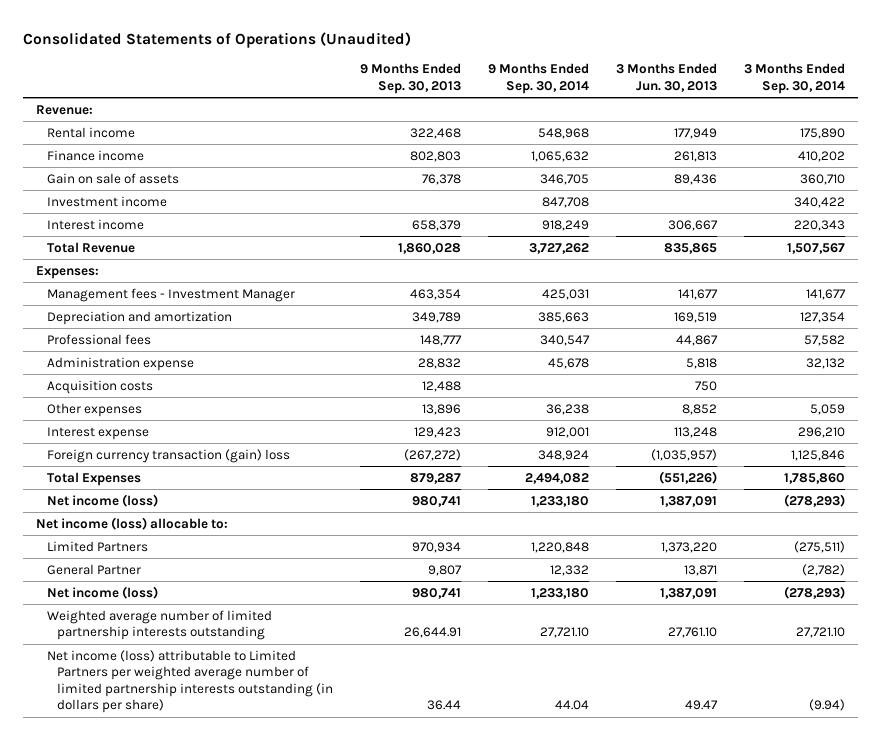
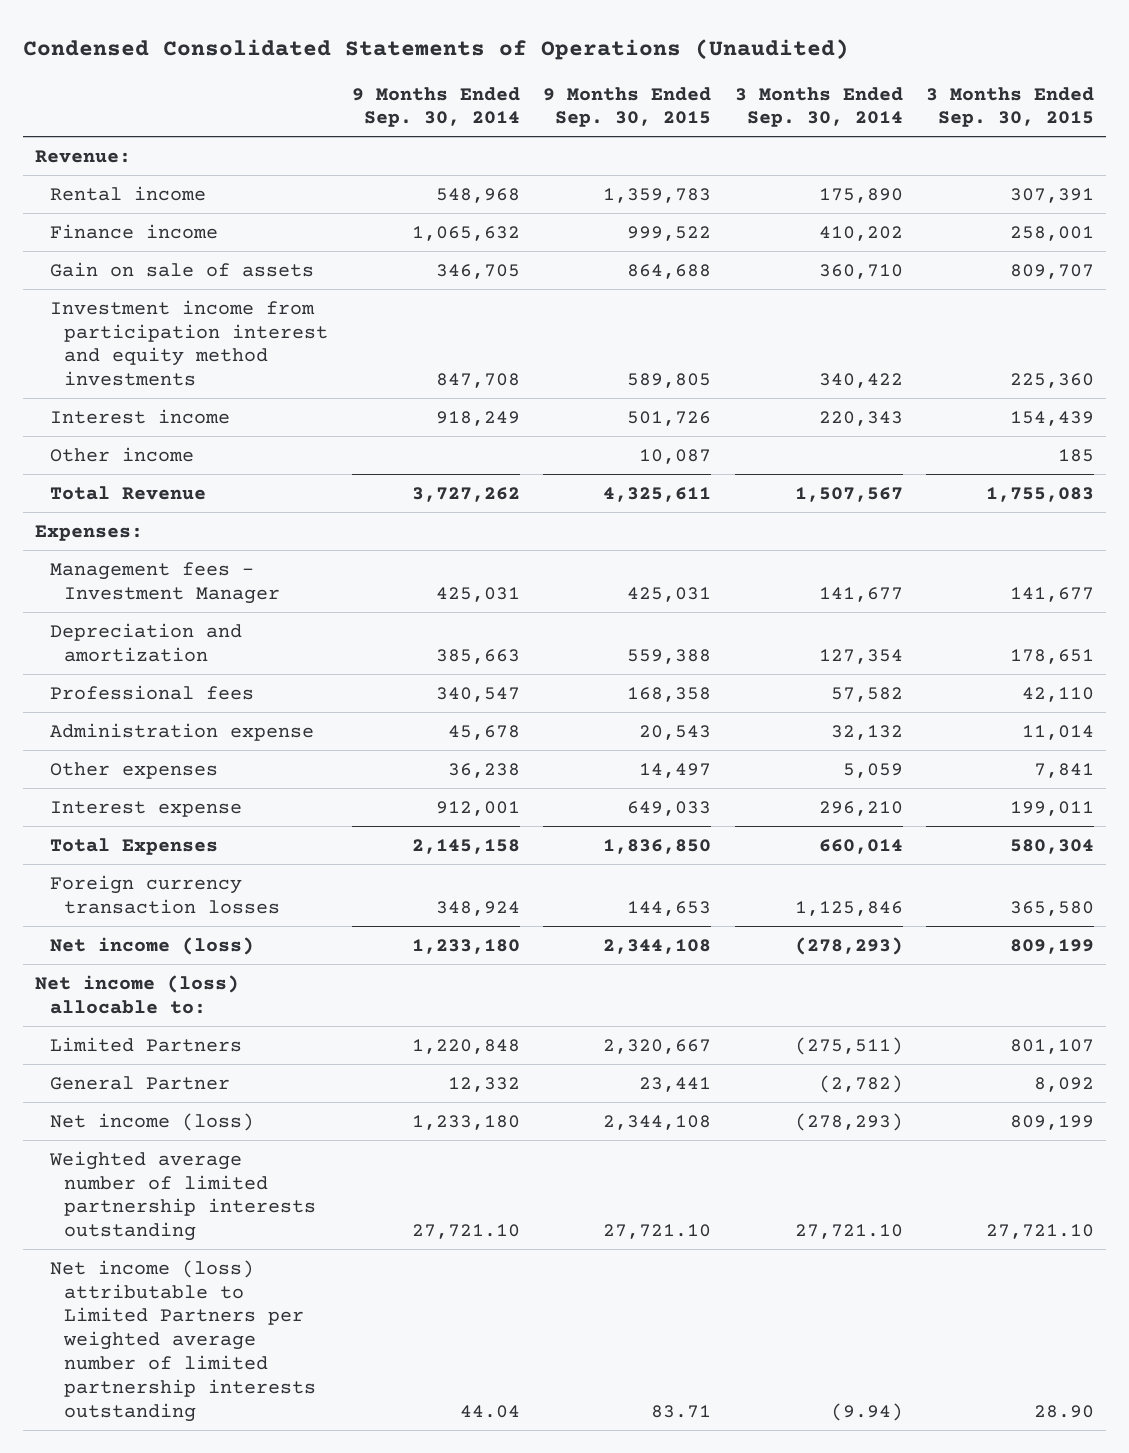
- Consolidated Statements of Operations (Unaudited)
+ Condensed Consolidated Statements of Operations (Unaudited)
- | 9 Months Ended Sep. 30, 2013 | 9 Months Ended Sep. 30, 2014 | 3 Months Ended Jun. 30, 2013 | 3 Months Ended Sep. 30, 2014
+ | 9 Months Ended Sep. 30, 2014 | 9 Months Ended Sep. 30, 2015 | 3 Months Ended Sep. 30, 2014 | 3 Months Ended Sep. 30, 2015
- Investment income | | 847,708 | | 340,422
+ Investment income from participation interest and equity method investments | 847,708 | 589,805 | 340,422 | 225,360
+ Other income | | 10,087 | | 185
- Acquisition costs | 12,488 | | 750 |
- Foreign currency transaction (gain) loss | (267,272) | 348,924 | (1,035,957) | 1,125,846
- Total Expenses | 879,287 | 2,494,082 | (551,226) | 1,785,860
+ Total Expenses | 2,145,158 | 1,836,850 | 660,014 | 580,304
+ Foreign currency transaction losses | 348,924 | 144,653 | 1,125,846 | 365,580
- Net income (loss) attributable to Limited Partners per weighted average number of limited partnership interests outstanding (in dollars per share) | 36.44 | 44.04 | 49.47 | (9.94)
+ Net income (loss) attributable to Limited Partners per weighted average number of limited partnership interests outstanding | 44.04 | 83.71 | (9.94) | 28.90

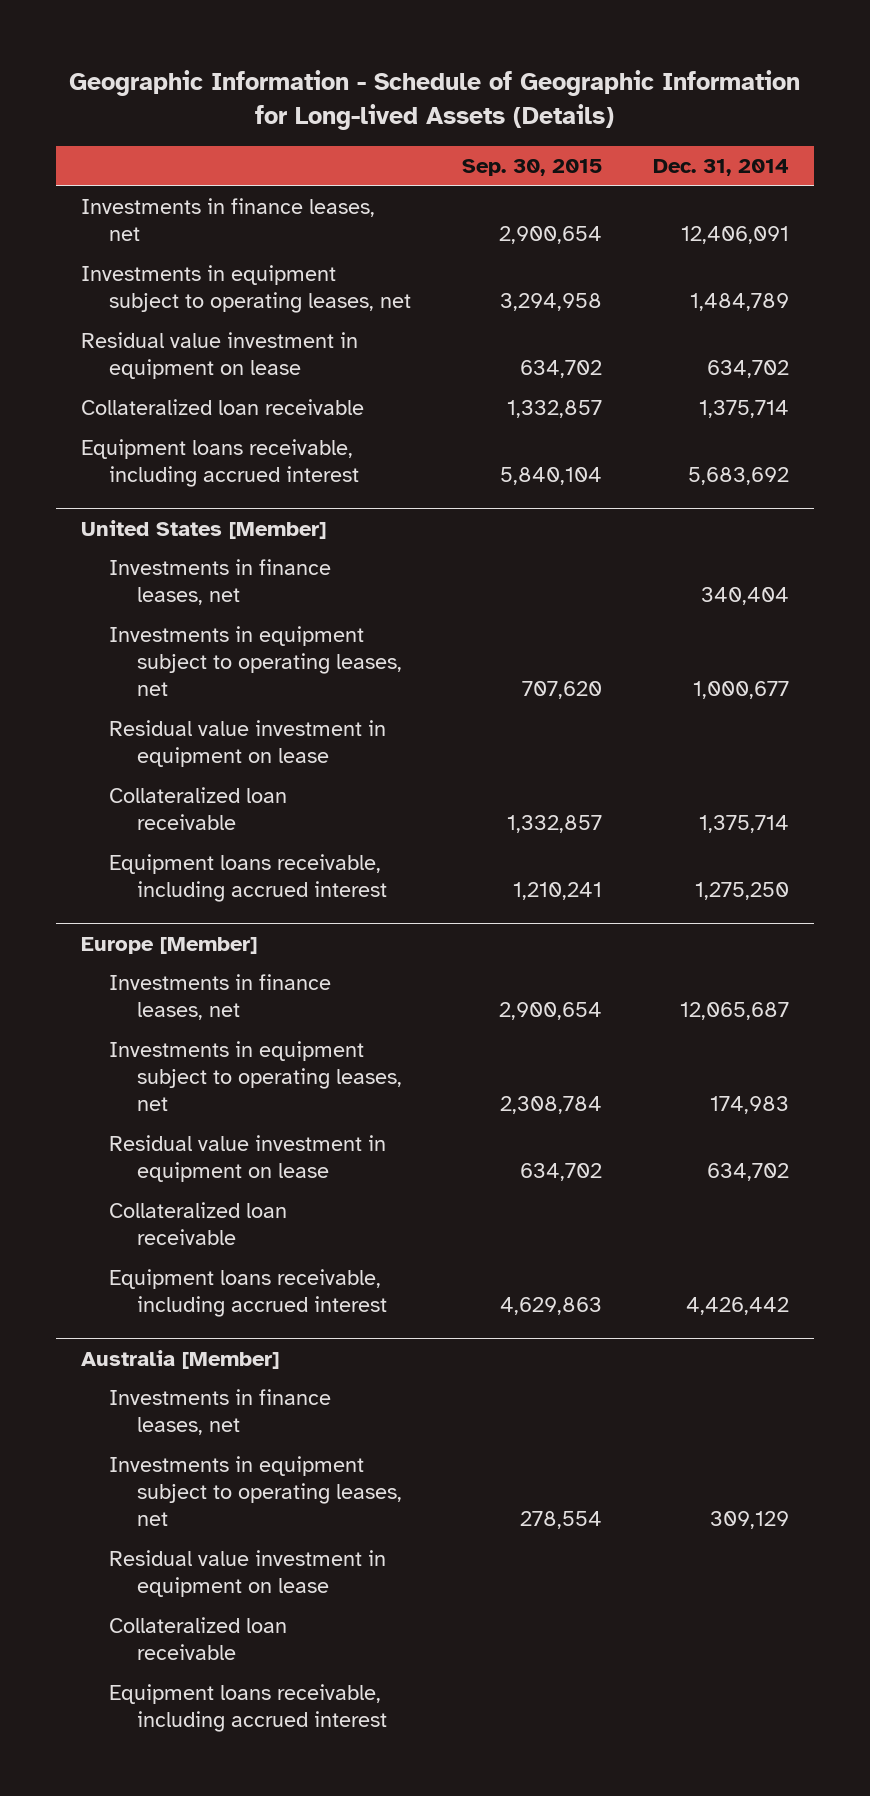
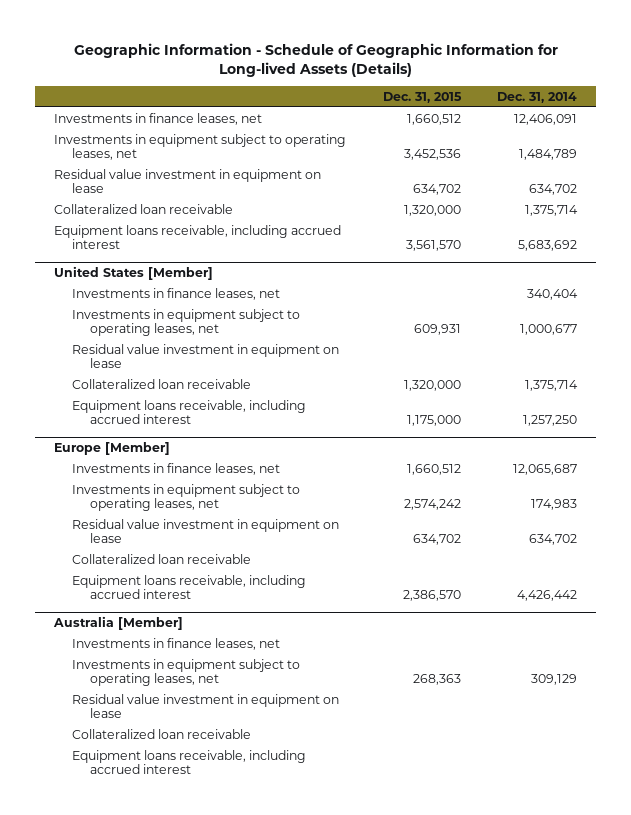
- | Sep. 30, 2015 | Dec. 31, 2014
+ | Dec. 31, 2015 | Dec. 31, 2014
@ United States [Member]
- Equipment loans receivable, including accrued interest | 1,210,241 | 1,275,250
+ Equipment loans receivable, including accrued interest | 1,175,000 | 1,257,250

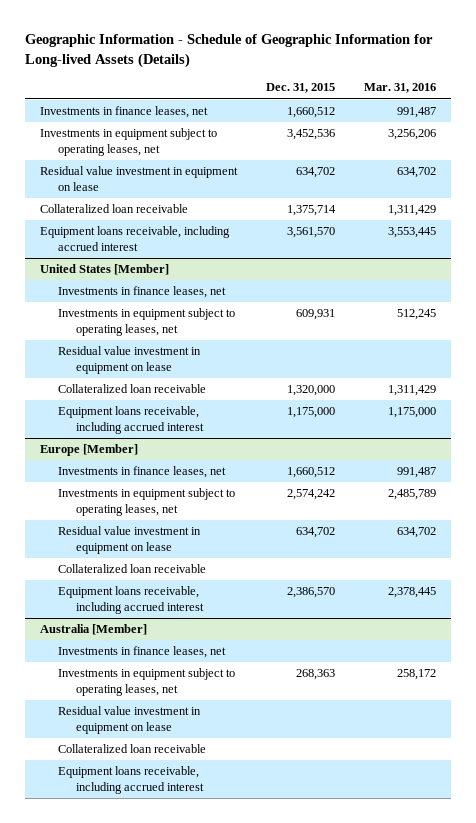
- | Dec. 31, 2015 | Dec. 31, 2014
+ | Dec. 31, 2015 | Mar. 31, 2016
- Collateralized loan receivable | 1,320,000 | 1,375,714
+ Collateralized loan receivable | 1,375,714 | 1,311,429

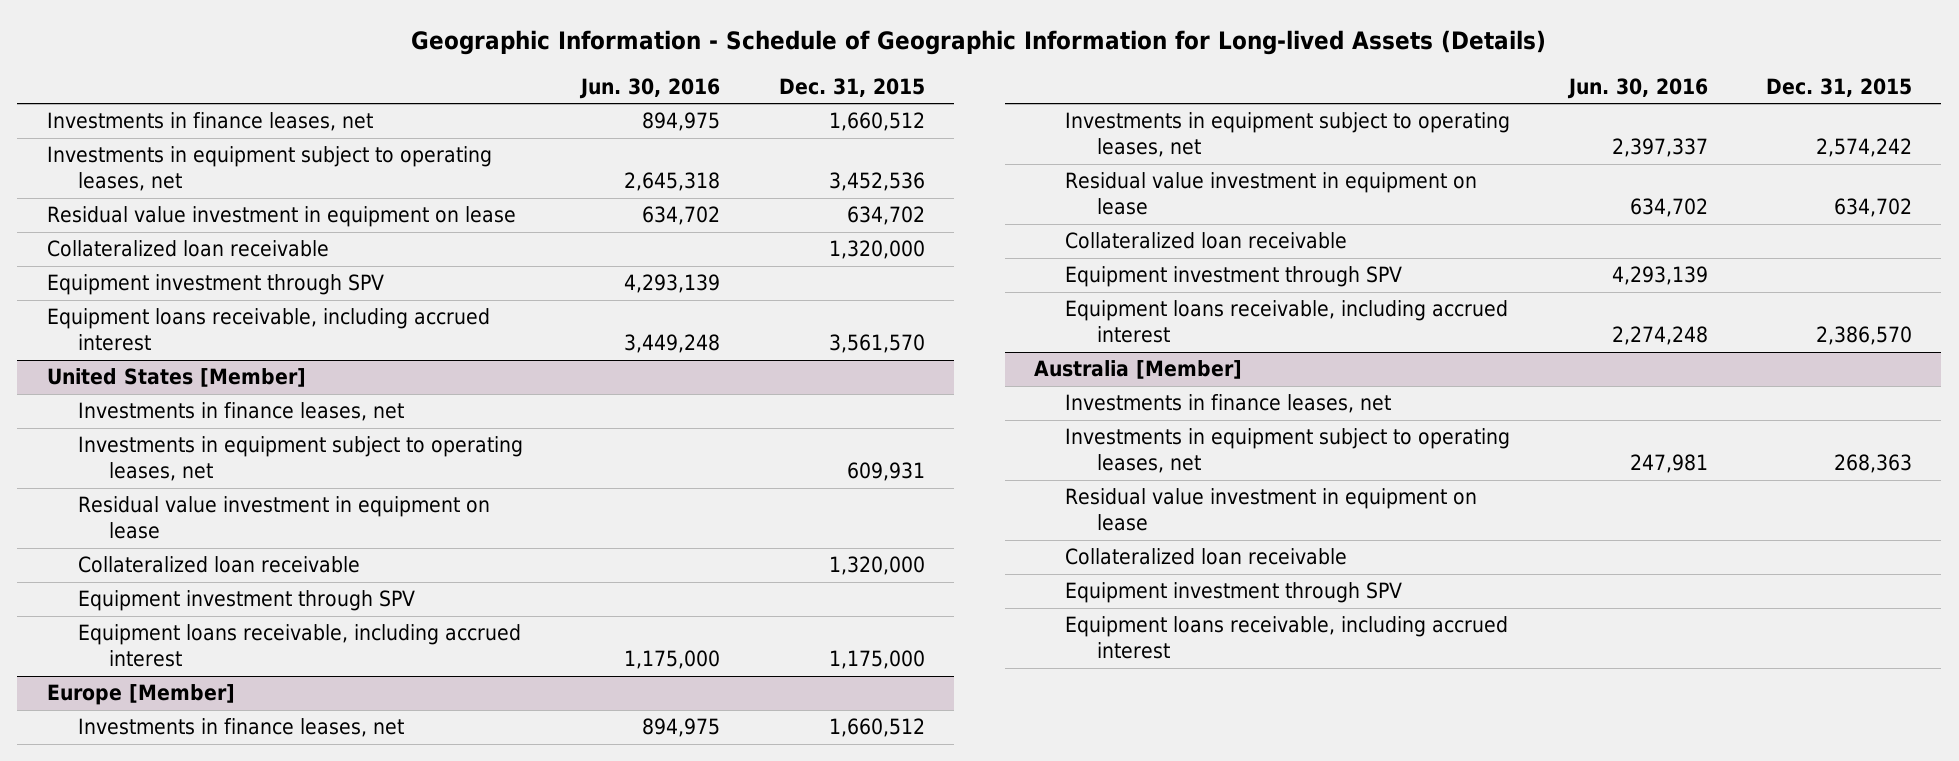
- | Dec. 31, 2015 | Mar. 31, 2016
+ | Jun. 30, 2016 | Dec. 31, 2015
- Collateralized loan receivable | 1,375,714 | 1,311,429
+ Collateralized loan receivable | | 1,320,000
+ Equipment investment through SPV | 4,293,139 |
@ United States [Member]
+ Equipment investment through SPV
@ Europe [Member]
+ Equipment investment through SPV | 4,293,139 |
@ Australia [Member]
+ Equipment investment through SPV

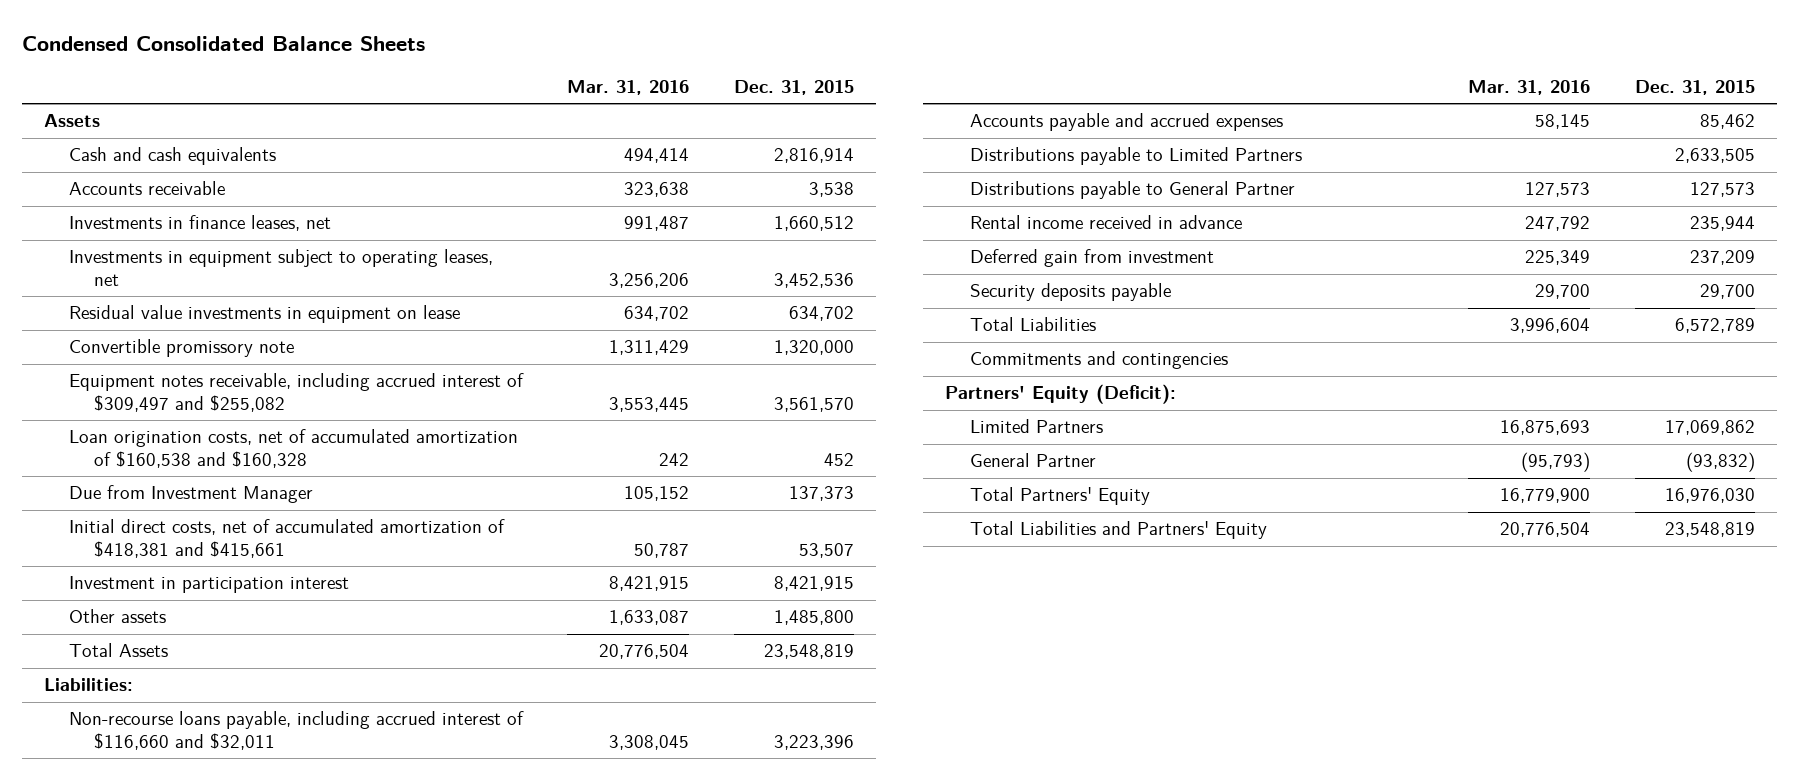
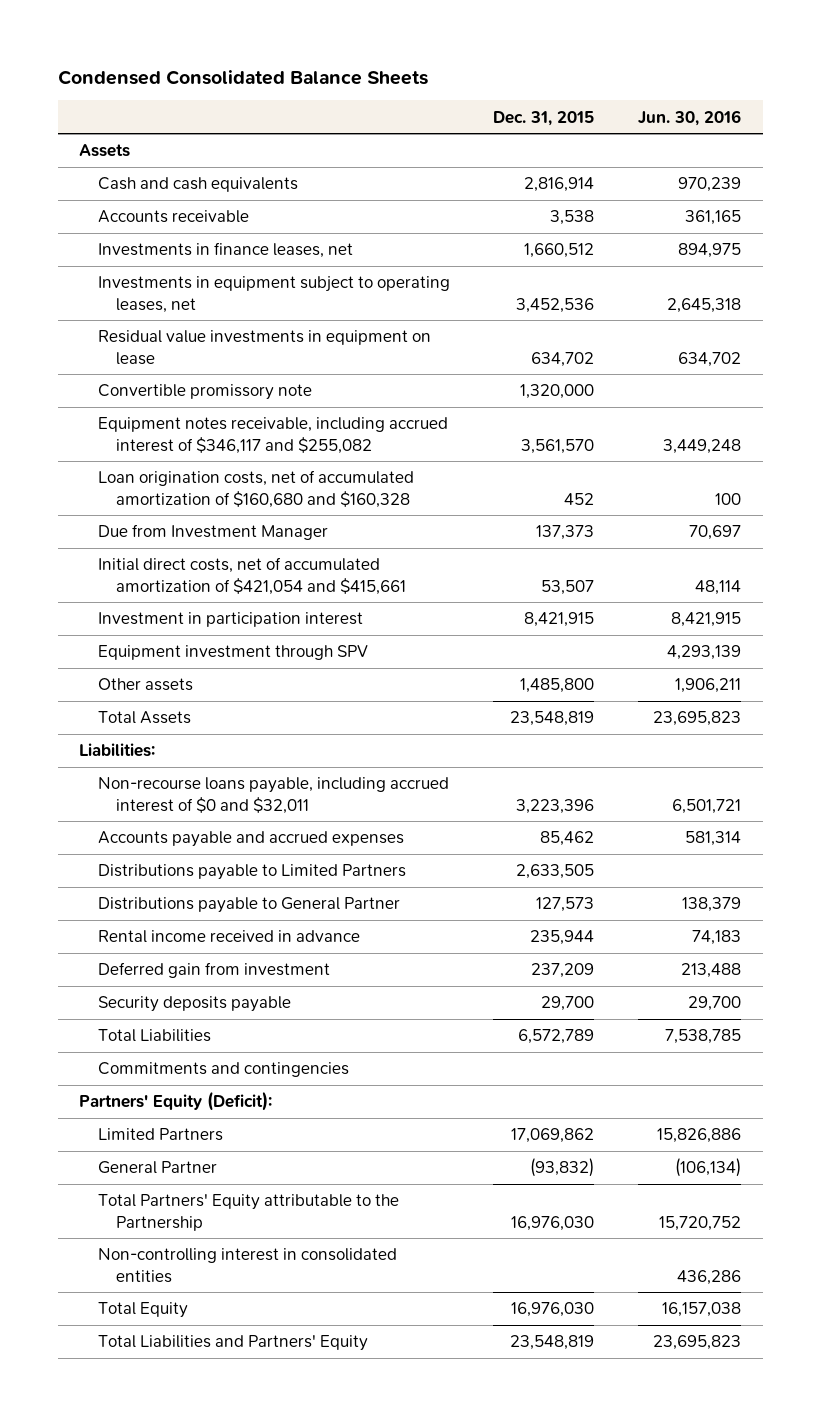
- | Mar. 31, 2016 | Dec. 31, 2015
+ | Dec. 31, 2015 | Jun. 30, 2016
- Equipment notes receivable, including accrued interest of $309,497 and $255,082 | 3,553,445 | 3,561,570
- Loan origination costs, net of accumulated amortization of $160,538 and $160,328 | 242 | 452
+ Equipment notes receivable, including accrued interest of $346,117 and $255,082 | 3,561,570 | 3,449,248
+ Loan origination costs, net of accumulated amortization of $160,680 and $160,328 | 452 | 100
- Initial direct costs, net of accumulated amortization of $418,381 and $415,661 | 50,787 | 53,507
+ Initial direct costs, net of accumulated amortization of $421,054 and $415,661 | 53,507 | 48,114
+ Equipment investment through SPV | | 4,293,139
- Non-recourse loans payable, including accrued interest of $116,660 and $32,011 | 3,308,045 | 3,223,396
+ Non-recourse loans payable, including accrued interest of $0 and $32,011 | 3,223,396 | 6,501,721
- Total Partners' Equity | 16,779,900 | 16,976,030
+ Total Partners' Equity attributable to the Partnership | 16,976,030 | 15,720,752
+ Non-controlling interest in consolidated entities | | 436,286
+ Total Equity | 16,976,030 | 16,157,038

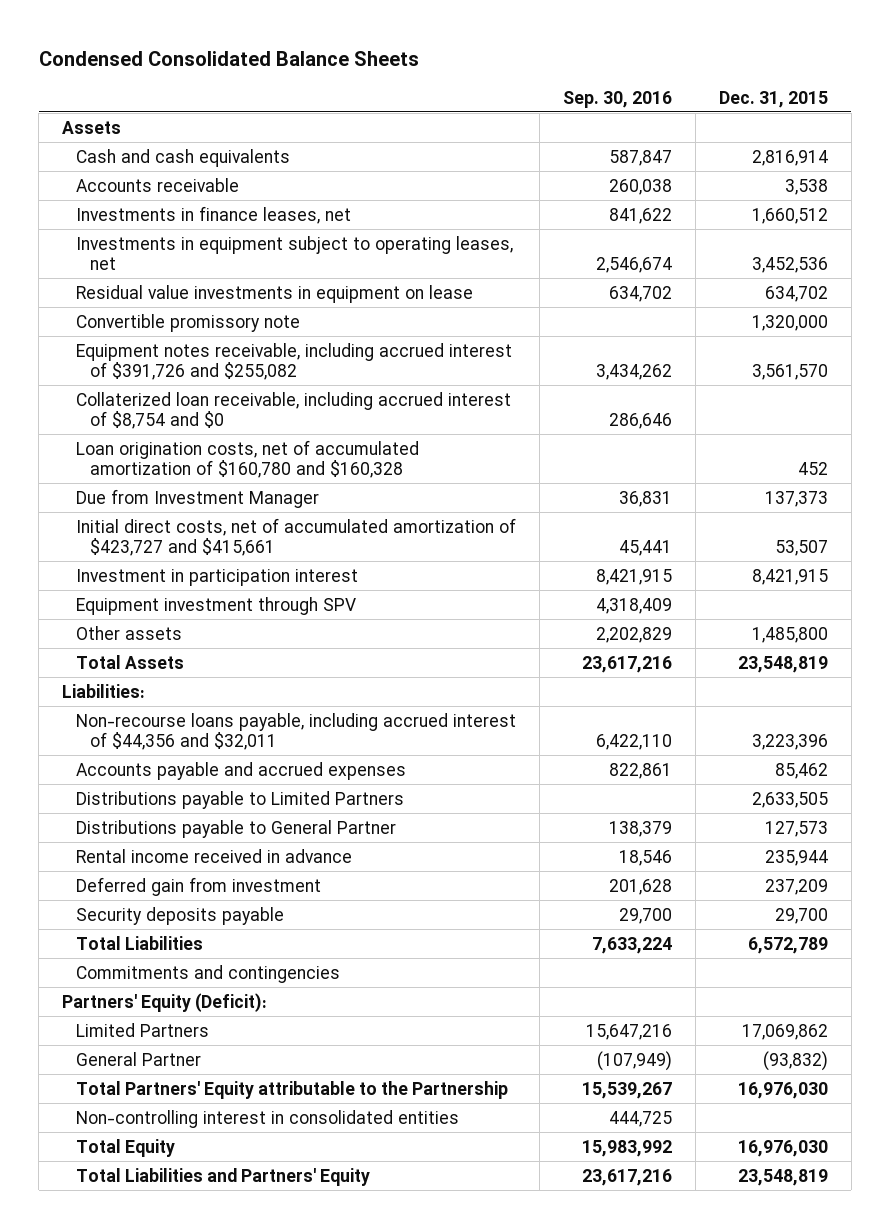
- | Dec. 31, 2015 | Jun. 30, 2016
+ | Sep. 30, 2016 | Dec. 31, 2015
- Equipment notes receivable, including accrued interest of $346,117 and $255,082 | 3,561,570 | 3,449,248
- Loan origination costs, net of accumulated amortization of $160,680 and $160,328 | 452 | 100
+ Equipment notes receivable, including accrued interest of $391,726 and $255,082 | 3,434,262 | 3,561,570
+ Collaterized loan receivable, including accrued interest of $8,754 and $0 | 286,646 |
+ Loan origination costs, net of accumulated amortization of $160,780 and $160,328 | | 452
- Initial direct costs, net of accumulated amortization of $421,054 and $415,661 | 53,507 | 48,114
+ Initial direct costs, net of accumulated amortization of $423,727 and $415,661 | 45,441 | 53,507
- Non-recourse loans payable, including accrued interest of $0 and $32,011 | 3,223,396 | 6,501,721
+ Non-recourse loans payable, including accrued interest of $44,356 and $32,011 | 6,422,110 | 3,223,396

